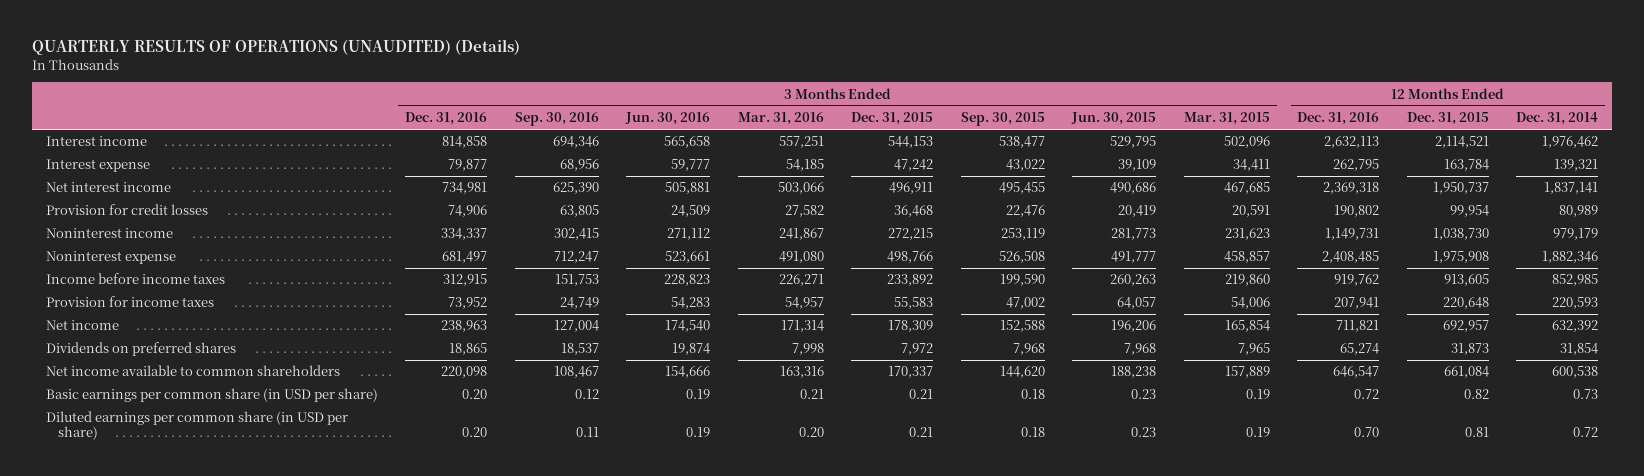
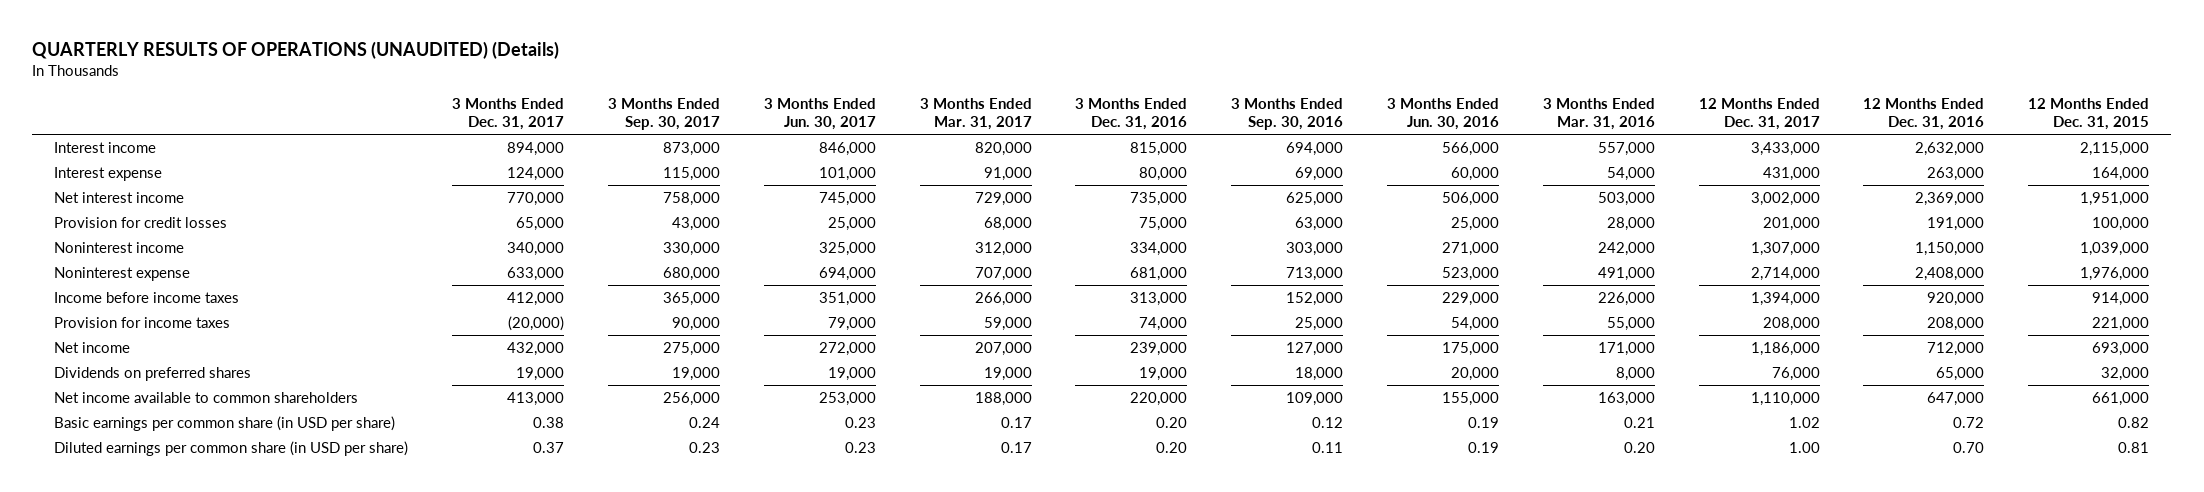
- | 3 Months Ended Dec. 31, 2016 | 3 Months Ended Sep. 30, 2016 | 3 Months Ended Jun. 30, 2016 | 3 Months Ended Mar. 31, 2016 | 3 Months Ended Dec. 31, 2015 | 3 Months Ended Sep. 30, 2015 | 3 Months Ended Jun. 30, 2015 | 3 Months Ended Mar. 31, 2015 | 12 Months Ended Dec. 31, 2016 | 12 Months Ended Dec. 31, 2015 | 12 Months Ended Dec. 31, 2014
+ | 3 Months Ended Dec. 31, 2017 | 3 Months Ended Sep. 30, 2017 | 3 Months Ended Jun. 30, 2017 | 3 Months Ended Mar. 31, 2017 | 3 Months Ended Dec. 31, 2016 | 3 Months Ended Sep. 30, 2016 | 3 Months Ended Jun. 30, 2016 | 3 Months Ended Mar. 31, 2016 | 12 Months Ended Dec. 31, 2017 | 12 Months Ended Dec. 31, 2016 | 12 Months Ended Dec. 31, 2015
- Interest income | 814,858 | 694,346 | 565,658 | 557,251 | 544,153 | 538,477 | 529,795 | 502,096 | 2,632,113 | 2,114,521 | 1,976,462
- Interest expense | 79,877 | 68,956 | 59,777 | 54,185 | 47,242 | 43,022 | 39,109 | 34,411 | 262,795 | 163,784 | 139,321
- Net interest income | 734,981 | 625,390 | 505,881 | 503,066 | 496,911 | 495,455 | 490,686 | 467,685 | 2,369,318 | 1,950,737 | 1,837,141
- Provision for credit losses | 74,906 | 63,805 | 24,509 | 27,582 | 36,468 | 22,476 | 20,419 | 20,591 | 190,802 | 99,954 | 80,989
- Noninterest income | 334,337 | 302,415 | 271,112 | 241,867 | 272,215 | 253,119 | 281,773 | 231,623 | 1,149,731 | 1,038,730 | 979,179
- Noninterest expense | 681,497 | 712,247 | 523,661 | 491,080 | 498,766 | 526,508 | 491,777 | 458,857 | 2,408,485 | 1,975,908 | 1,882,346
- Income before income taxes | 312,915 | 151,753 | 228,823 | 226,271 | 233,892 | 199,590 | 260,263 | 219,860 | 919,762 | 913,605 | 852,985
- Provision for income taxes | 73,952 | 24,749 | 54,283 | 54,957 | 55,583 | 47,002 | 64,057 | 54,006 | 207,941 | 220,648 | 220,593
- Net income | 238,963 | 127,004 | 174,540 | 171,314 | 178,309 | 152,588 | 196,206 | 165,854 | 711,821 | 692,957 | 632,392
- Dividends on preferred shares | 18,865 | 18,537 | 19,874 | 7,998 | 7,972 | 7,968 | 7,968 | 7,965 | 65,274 | 31,873 | 31,854
- Net income available to common shareholders | 220,098 | 108,467 | 154,666 | 163,316 | 170,337 | 144,620 | 188,238 | 157,889 | 646,547 | 661,084 | 600,538
+ Interest income | 894,000 | 873,000 | 846,000 | 820,000 | 815,000 | 694,000 | 566,000 | 557,000 | 3,433,000 | 2,632,000 | 2,115,000
+ Interest expense | 124,000 | 115,000 | 101,000 | 91,000 | 80,000 | 69,000 | 60,000 | 54,000 | 431,000 | 263,000 | 164,000
+ Net interest income | 770,000 | 758,000 | 745,000 | 729,000 | 735,000 | 625,000 | 506,000 | 503,000 | 3,002,000 | 2,369,000 | 1,951,000
+ Provision for credit losses | 65,000 | 43,000 | 25,000 | 68,000 | 75,000 | 63,000 | 25,000 | 28,000 | 201,000 | 191,000 | 100,000
+ Noninterest income | 340,000 | 330,000 | 325,000 | 312,000 | 334,000 | 303,000 | 271,000 | 242,000 | 1,307,000 | 1,150,000 | 1,039,000
+ Noninterest expense | 633,000 | 680,000 | 694,000 | 707,000 | 681,000 | 713,000 | 523,000 | 491,000 | 2,714,000 | 2,408,000 | 1,976,000
+ Income before income taxes | 412,000 | 365,000 | 351,000 | 266,000 | 313,000 | 152,000 | 229,000 | 226,000 | 1,394,000 | 920,000 | 914,000
+ Provision for income taxes | (20,000) | 90,000 | 79,000 | 59,000 | 74,000 | 25,000 | 54,000 | 55,000 | 208,000 | 208,000 | 221,000
+ Net income | 432,000 | 275,000 | 272,000 | 207,000 | 239,000 | 127,000 | 175,000 | 171,000 | 1,186,000 | 712,000 | 693,000
+ Dividends on preferred shares | 19,000 | 19,000 | 19,000 | 19,000 | 19,000 | 18,000 | 20,000 | 8,000 | 76,000 | 65,000 | 32,000
+ Net income available to common shareholders | 413,000 | 256,000 | 253,000 | 188,000 | 220,000 | 109,000 | 155,000 | 163,000 | 1,110,000 | 647,000 | 661,000

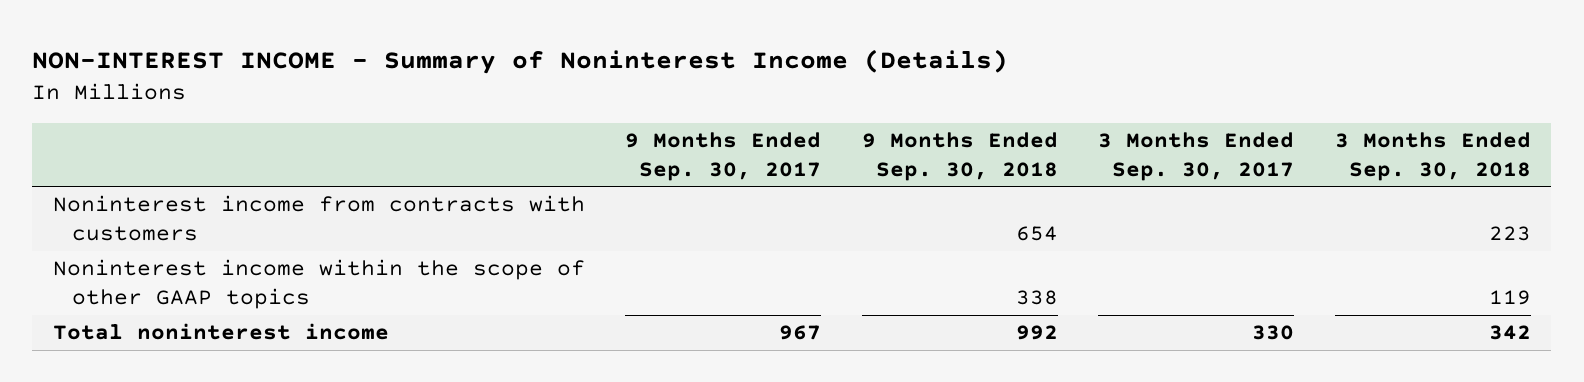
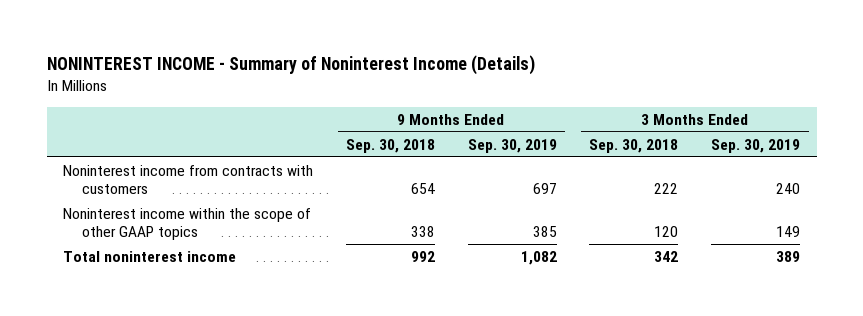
- NON-INTEREST INCOME - Summary of Noninterest Income (Details)
+ NONINTEREST INCOME - Summary of Noninterest Income (Details)
- | 9 Months Ended Sep. 30, 2017 | 9 Months Ended Sep. 30, 2018 | 3 Months Ended Sep. 30, 2017 | 3 Months Ended Sep. 30, 2018
+ | 9 Months Ended Sep. 30, 2018 | 9 Months Ended Sep. 30, 2019 | 3 Months Ended Sep. 30, 2018 | 3 Months Ended Sep. 30, 2019
- Noninterest income from contracts with customers | | 654 | | 223
- Noninterest income within the scope of other GAAP topics | | 338 | | 119
+ Noninterest income from contracts with customers | 654 | 697 | 222 | 240
+ Noninterest income within the scope of other GAAP topics | 338 | 385 | 120 | 149

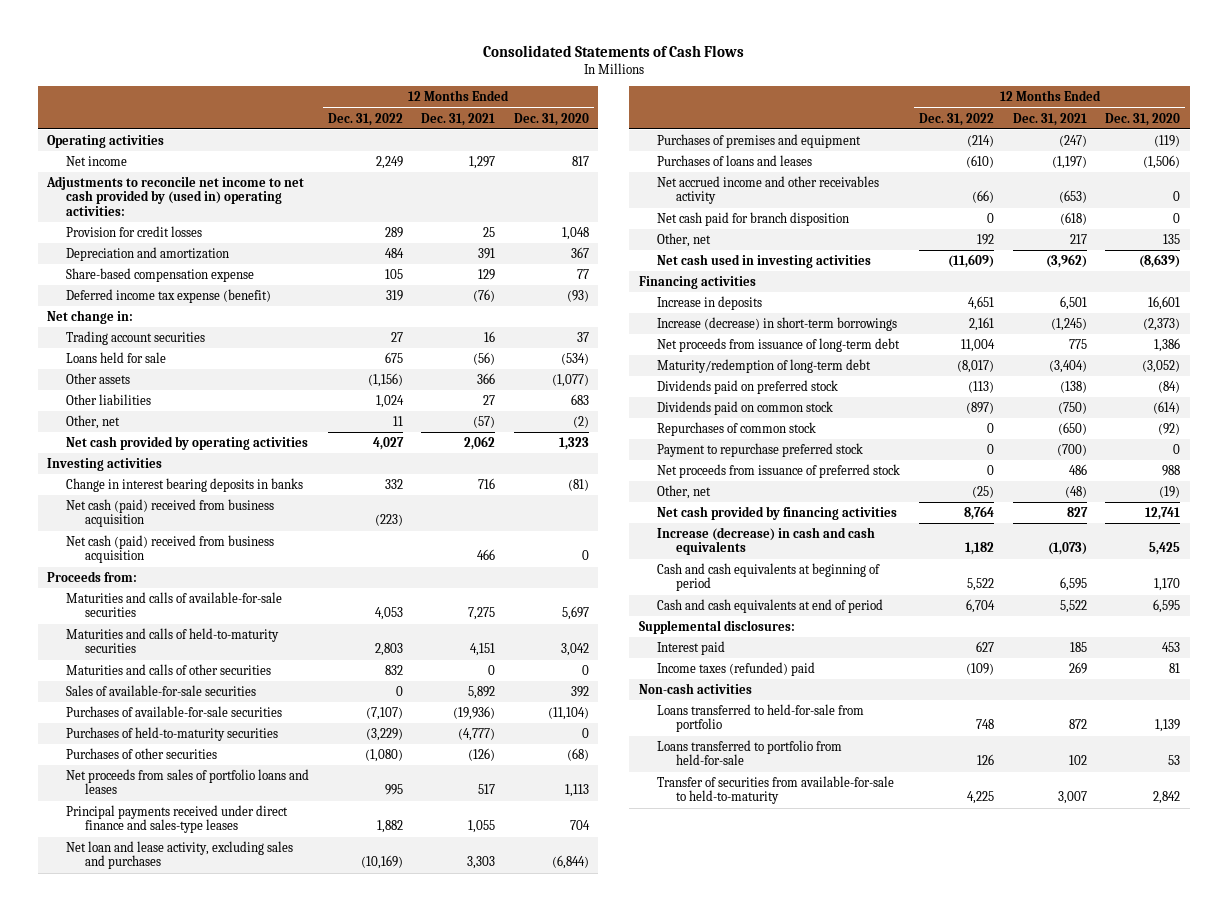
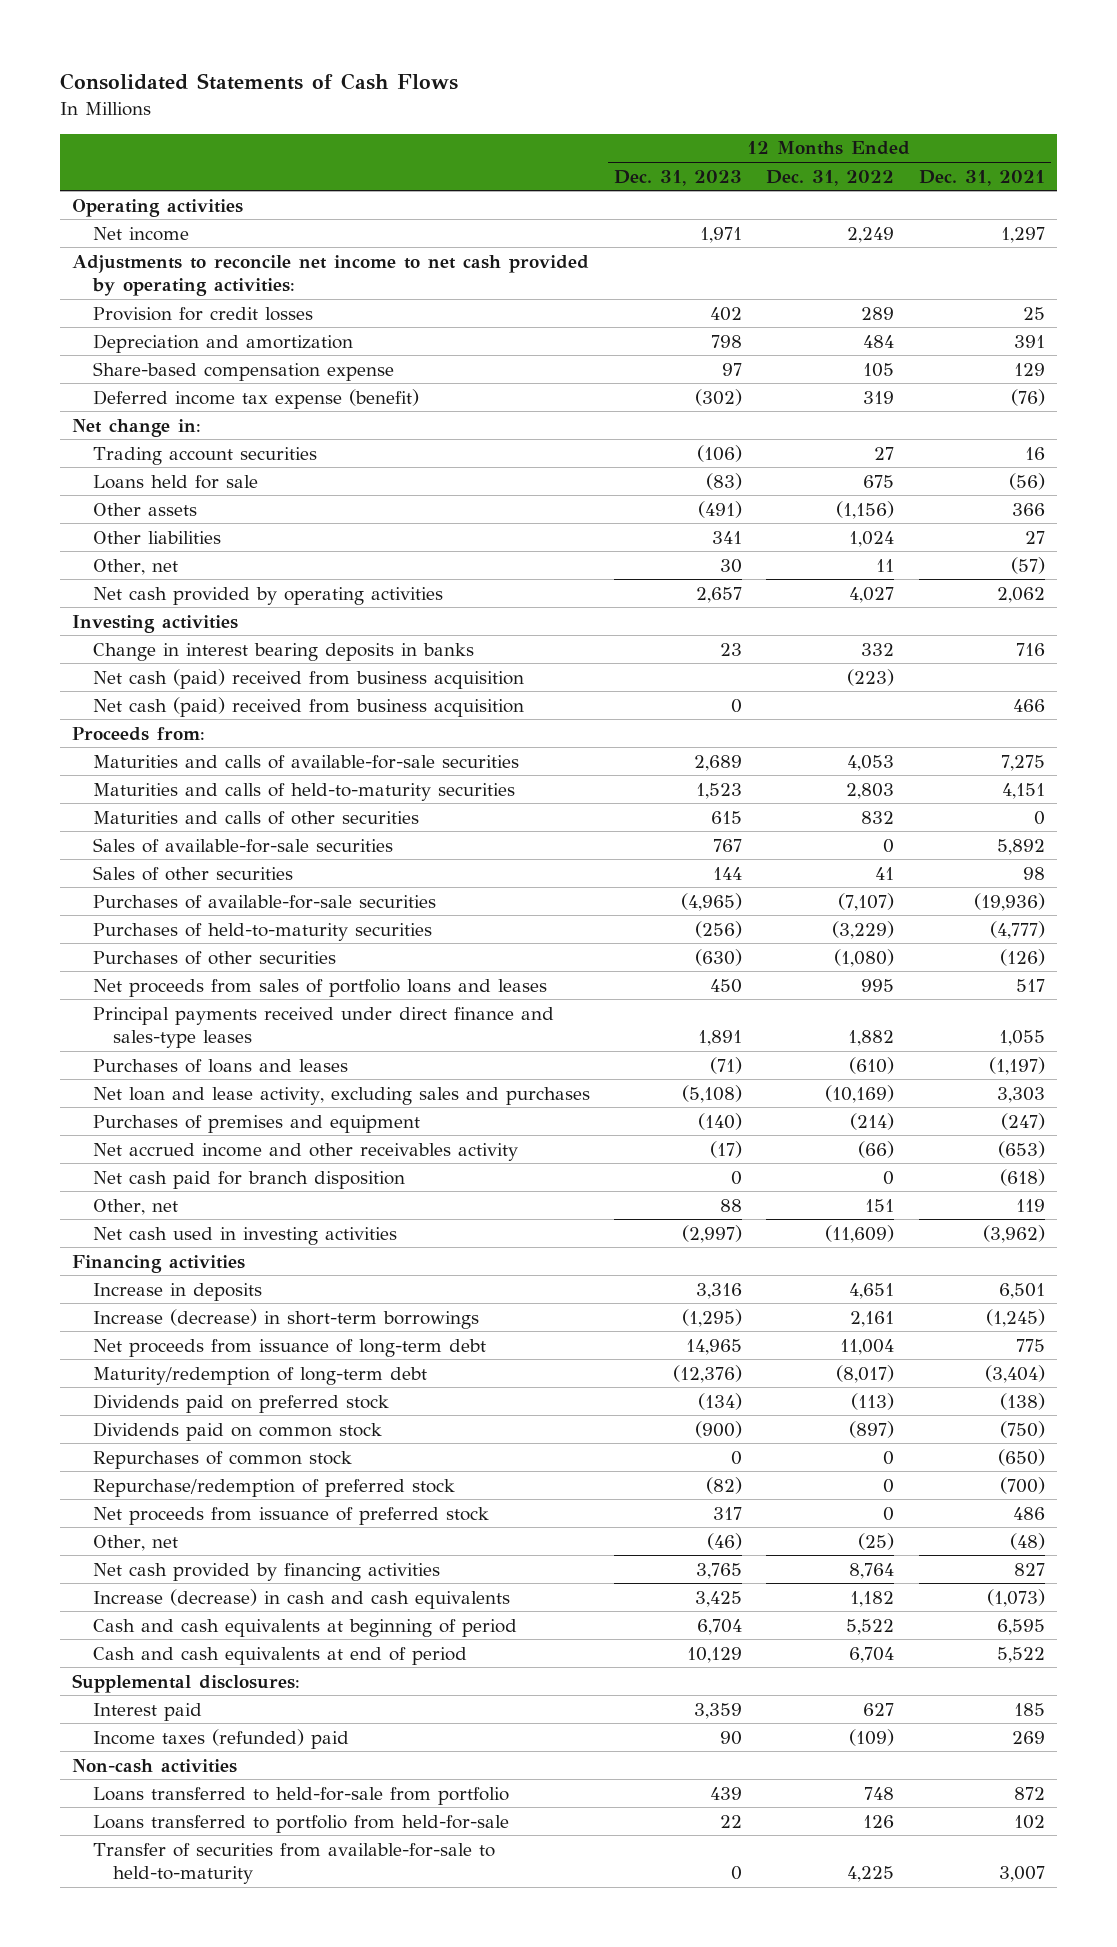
- | 12 Months Ended Dec. 31, 2022 | 12 Months Ended Dec. 31, 2021 | 12 Months Ended Dec. 31, 2020
+ | 12 Months Ended Dec. 31, 2023 | 12 Months Ended Dec. 31, 2022 | 12 Months Ended Dec. 31, 2021
- Adjustments to reconcile net income to net cash provided by (used in) operating activities:
+ Adjustments to reconcile net income to net cash provided by operating activities:
+ Sales of other securities | 144 | 41 | 98
moved up: Purchases of loans and leases | (71) | (610) | (1,197)
- Other, net | 192 | 217 | 135
+ Other, net | 88 | 151 | 119
- Payment to repurchase preferred stock | 0 | (700) | 0
+ Repurchase/redemption of preferred stock | (82) | 0 | (700)

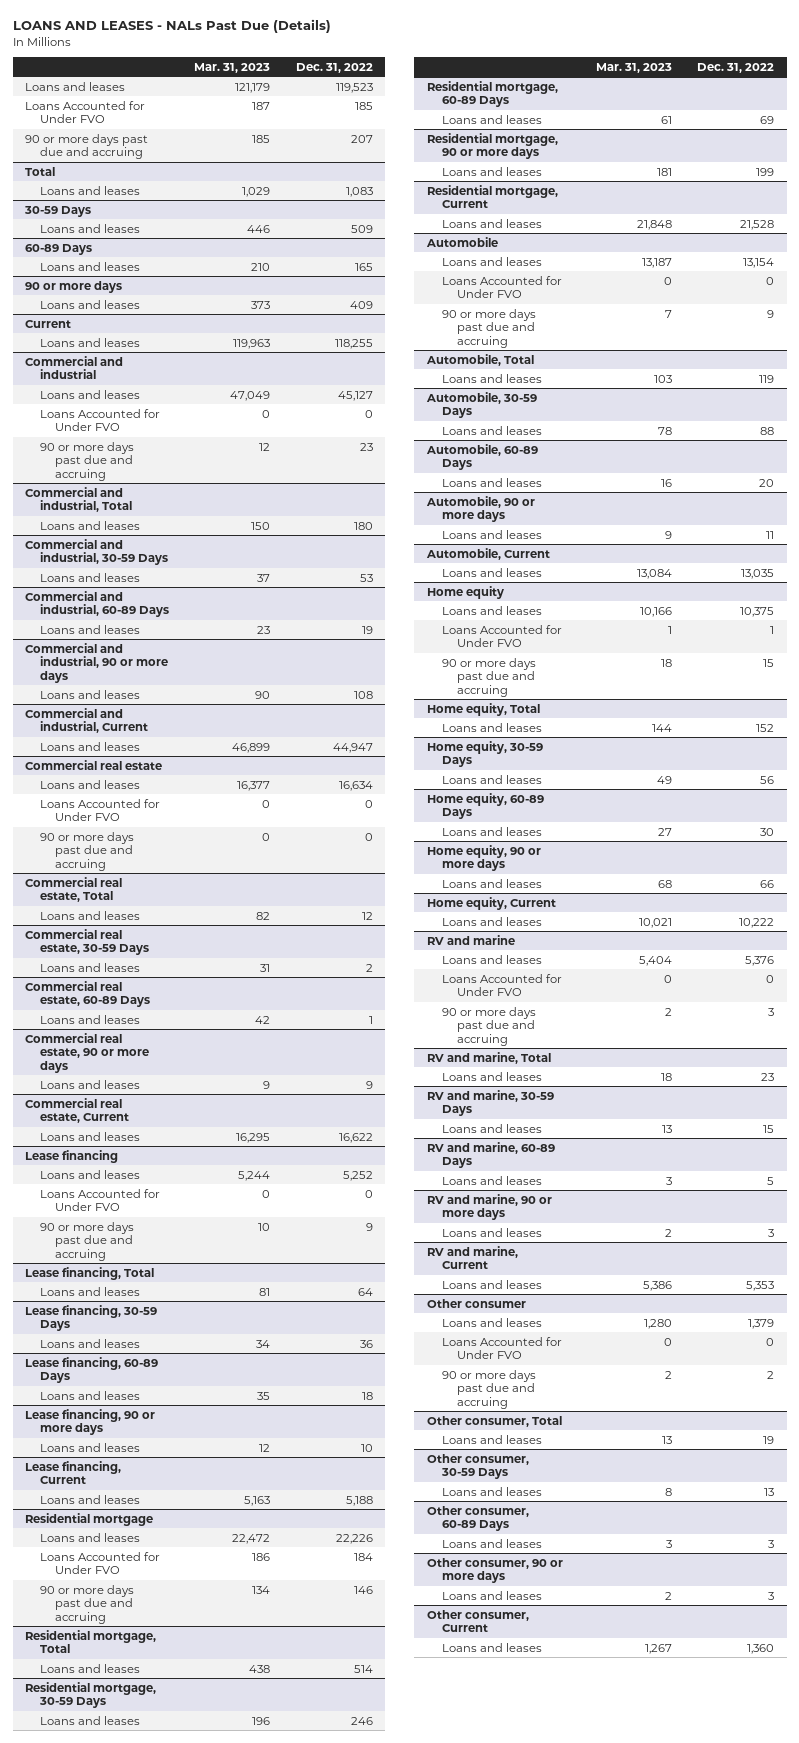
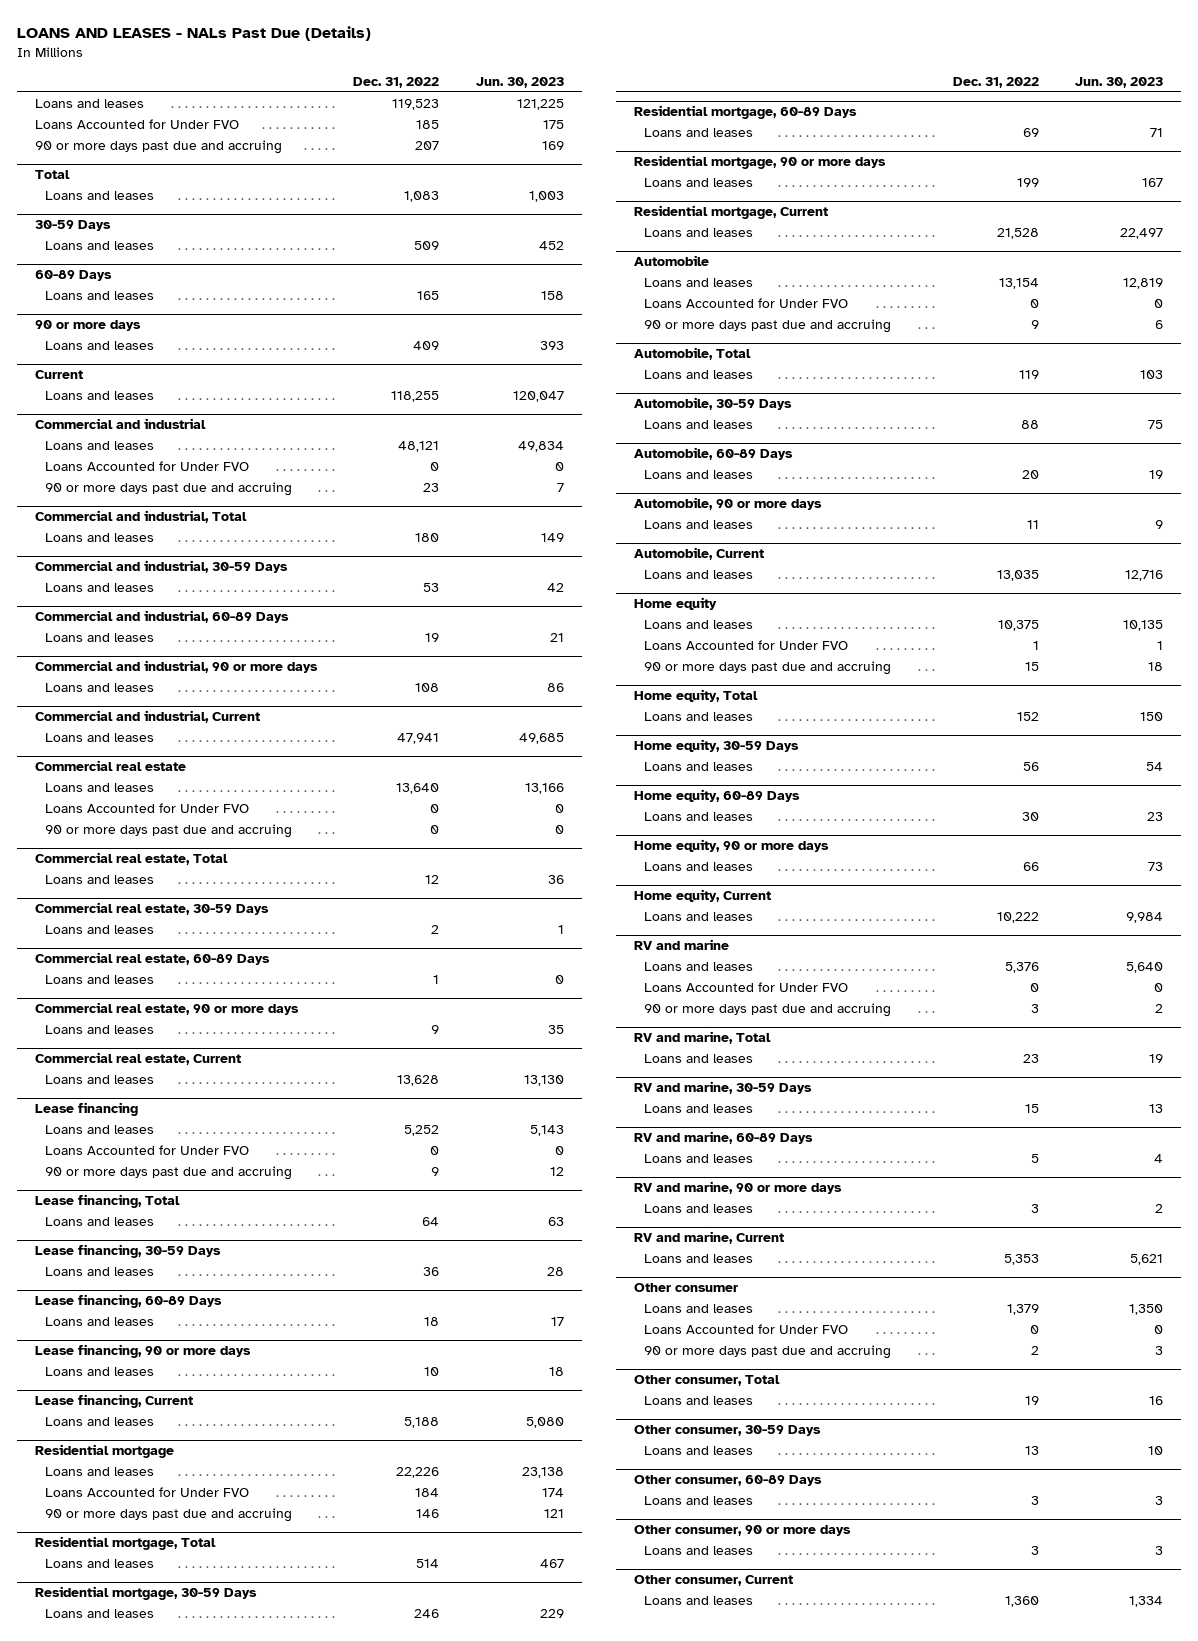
- | Mar. 31, 2023 | Dec. 31, 2022
+ | Dec. 31, 2022 | Jun. 30, 2023
@ Commercial and industrial
- Loans and leases | 47,049 | 45,127
+ Loans and leases | 48,121 | 49,834
@ Commercial and industrial, Current
- Loans and leases | 46,899 | 44,947
+ Loans and leases | 47,941 | 49,685
@ Commercial real estate
- Loans and leases | 16,377 | 16,634
+ Loans and leases | 13,640 | 13,166
@ Commercial real estate, Current
- Loans and leases | 16,295 | 16,622
+ Loans and leases | 13,628 | 13,130

